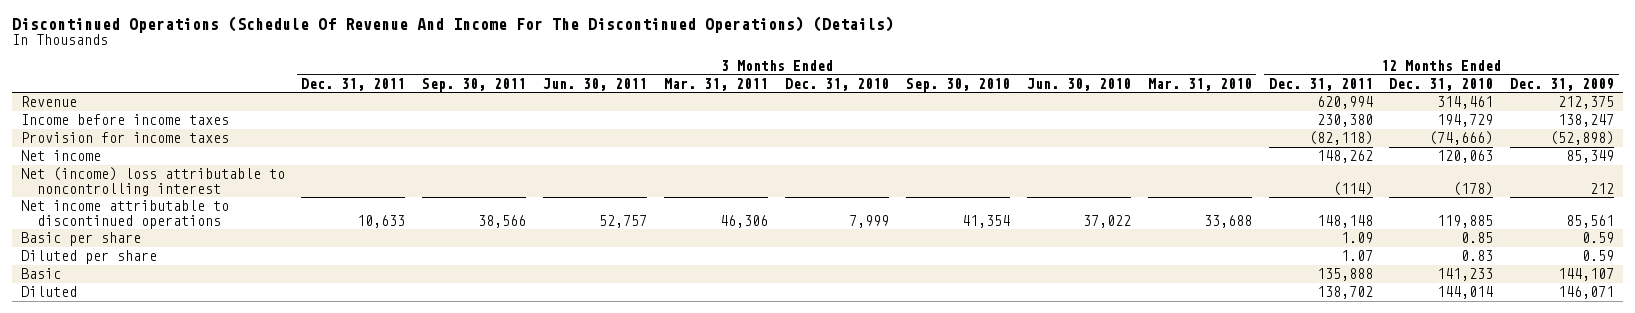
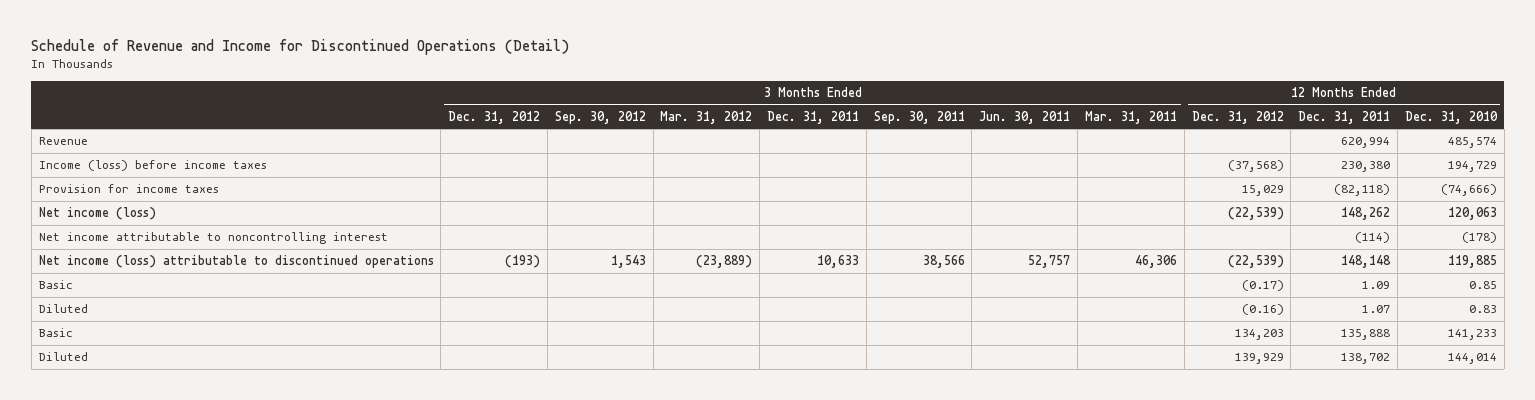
- Discontinued Operations (Schedule Of Revenue And Income For The Discontinued Operations) (Details)
+ Schedule of Revenue and Income for Discontinued Operations (Detail)
- | 3 Months Ended Dec. 31, 2011 | 3 Months Ended Sep. 30, 2011 | 3 Months Ended Jun. 30, 2011 | 3 Months Ended Mar. 31, 2011 | 3 Months Ended Dec. 31, 2010 | 3 Months Ended Sep. 30, 2010 | 3 Months Ended Jun. 30, 2010 | 3 Months Ended Mar. 31, 2010 | 12 Months Ended Dec. 31, 2011 | 12 Months Ended Dec. 31, 2010 | 12 Months Ended Dec. 31, 2009
+ | 3 Months Ended Dec. 31, 2012 | 3 Months Ended Sep. 30, 2012 | 3 Months Ended Mar. 31, 2012 | 3 Months Ended Dec. 31, 2011 | 3 Months Ended Sep. 30, 2011 | 3 Months Ended Jun. 30, 2011 | 3 Months Ended Mar. 31, 2011 | 12 Months Ended Dec. 31, 2012 | 12 Months Ended Dec. 31, 2011 | 12 Months Ended Dec. 31, 2010
- Revenue | | | | | | | | | 620,994 | 314,461 | 212,375
- Income before income taxes | | | | | | | | | 230,380 | 194,729 | 138,247
+ Revenue | | | | | | | | | 620,994 | 485,574
+ Income (loss) before income taxes | | | | | | | | (37,568) | 230,380 | 194,729
- Net income | | | | | | | | | 148,262 | 120,063 | 85,349
- Net (income) loss attributable to noncontrolling interest | | | | | | | | | (114) | (178) | 212
- Net income attributable to discontinued operations | 10,633 | 38,566 | 52,757 | 46,306 | 7,999 | 41,354 | 37,022 | 33,688 | 148,148 | 119,885 | 85,561
- Basic per share | | | | | | | | | 1.09 | 0.85 | 0.59
- Diluted per share | | | | | | | | | 1.07 | 0.83 | 0.59
+ Net income (loss) | | | | | | | | (22,539) | 148,262 | 120,063
+ Net income attributable to noncontrolling interest | | | | | | | | | (114) | (178)
+ Net income (loss) attributable to discontinued operations | (193) | 1,543 | (23,889) | 10,633 | 38,566 | 52,757 | 46,306 | (22,539) | 148,148 | 119,885
+ Basic | | | | | | | | (0.17) | 1.09 | 0.85
+ Diluted | | | | | | | | (0.16) | 1.07 | 0.83

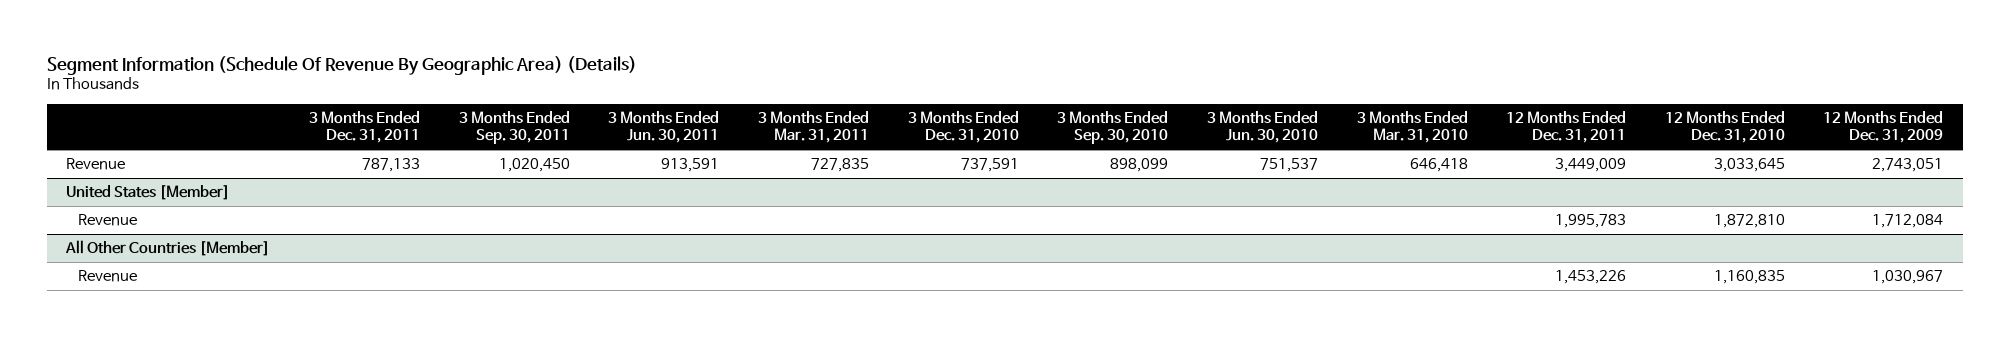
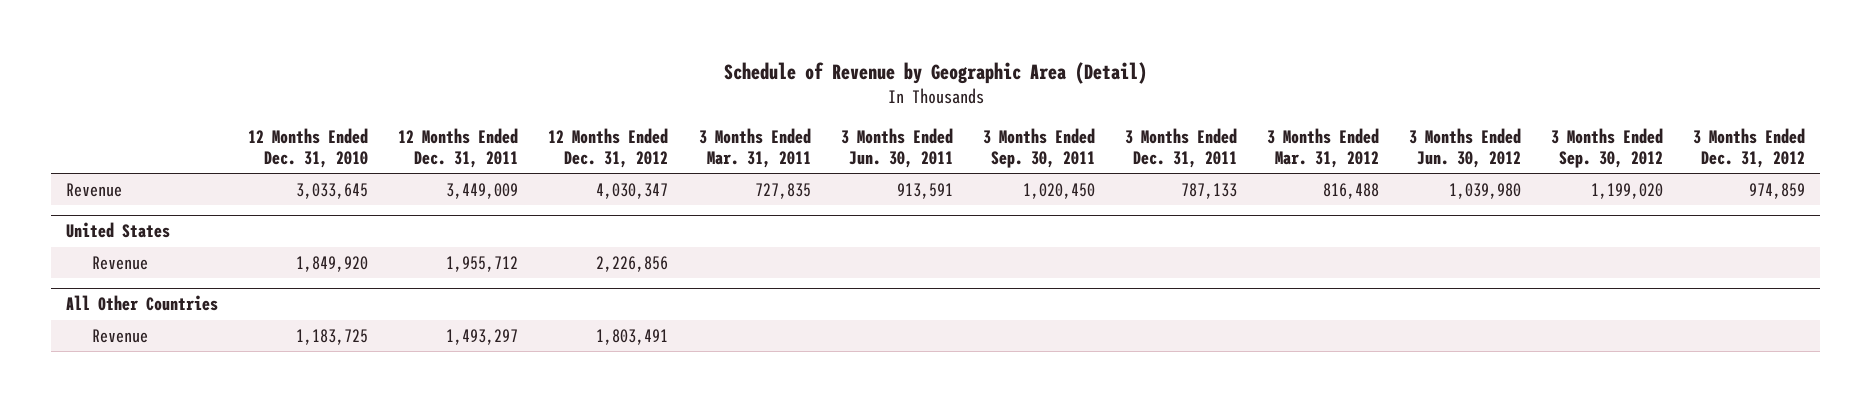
- Segment Information (Schedule Of Revenue By Geographic Area) (Details)
+ Schedule of Revenue by Geographic Area (Detail)
- | 3 Months Ended Dec. 31, 2011 | 3 Months Ended Sep. 30, 2011 | 3 Months Ended Jun. 30, 2011 | 3 Months Ended Mar. 31, 2011 | 3 Months Ended Dec. 31, 2010 | 3 Months Ended Sep. 30, 2010 | 3 Months Ended Jun. 30, 2010 | 3 Months Ended Mar. 31, 2010 | 12 Months Ended Dec. 31, 2011 | 12 Months Ended Dec. 31, 2010 | 12 Months Ended Dec. 31, 2009
+ | 12 Months Ended Dec. 31, 2010 | 12 Months Ended Dec. 31, 2011 | 12 Months Ended Dec. 31, 2012 | 3 Months Ended Mar. 31, 2011 | 3 Months Ended Jun. 30, 2011 | 3 Months Ended Sep. 30, 2011 | 3 Months Ended Dec. 31, 2011 | 3 Months Ended Mar. 31, 2012 | 3 Months Ended Jun. 30, 2012 | 3 Months Ended Sep. 30, 2012 | 3 Months Ended Dec. 31, 2012
- United States [Member]
- Revenue | | | | | | | | | 1,995,783 | 1,872,810 | 1,712,084
- All Other Countries [Member]
- Revenue | | | | | | | | | 1,453,226 | 1,160,835 | 1,030,967
+ United States
+ Revenue | 1,849,920 | 1,955,712 | 2,226,856 | | | | | | | |
+ All Other Countries
+ Revenue | 1,183,725 | 1,493,297 | 1,803,491 | | | | | | | |

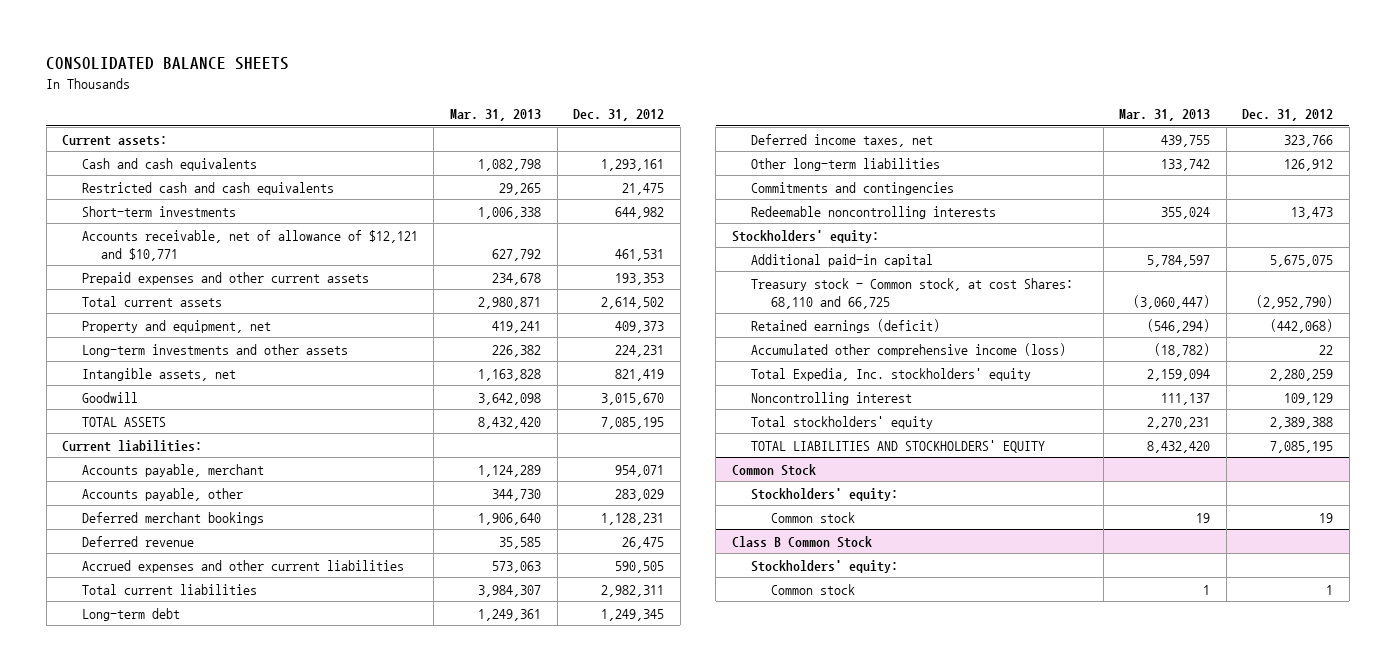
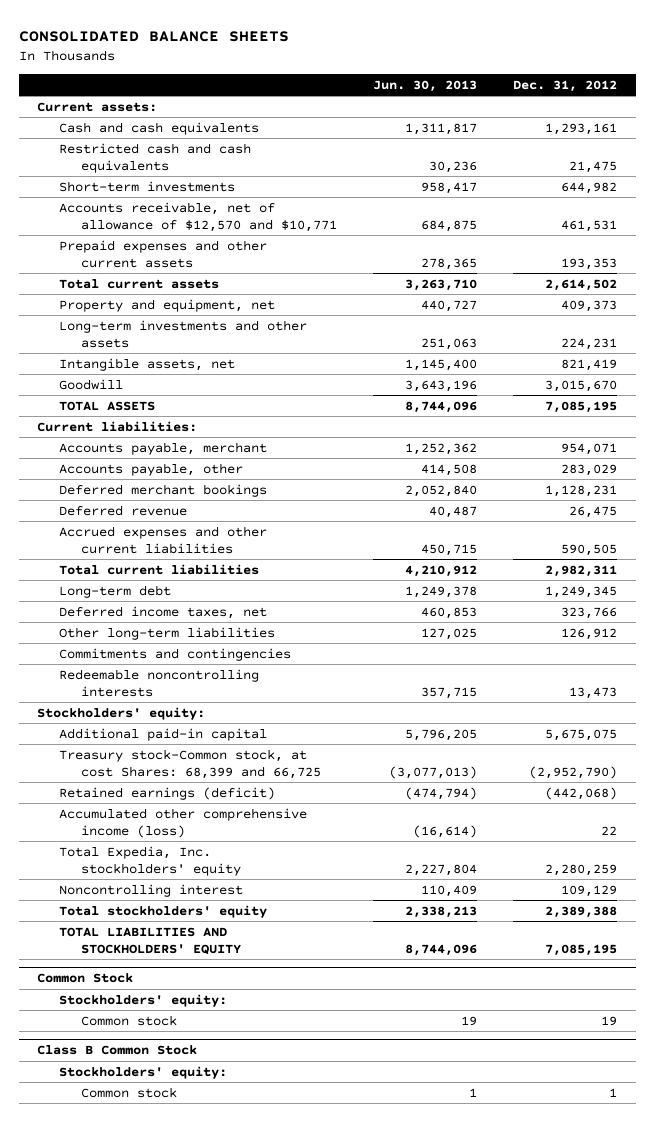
- | Mar. 31, 2013 | Dec. 31, 2012
+ | Jun. 30, 2013 | Dec. 31, 2012
- Accounts receivable, net of allowance of $12,121 and $10,771 | 627,792 | 461,531
+ Accounts receivable, net of allowance of $12,570 and $10,771 | 684,875 | 461,531
- Treasury stock - Common stock, at cost Shares: 68,110 and 66,725 | (3,060,447) | (2,952,790)
+ Treasury stock-Common stock, at cost Shares: 68,399 and 66,725 | (3,077,013) | (2,952,790)

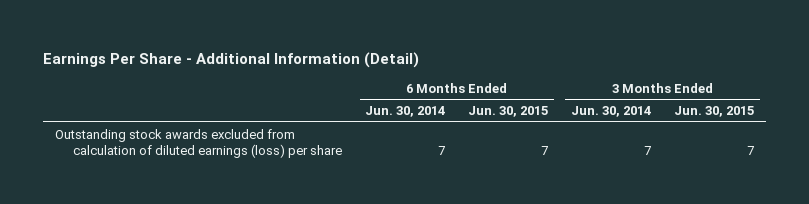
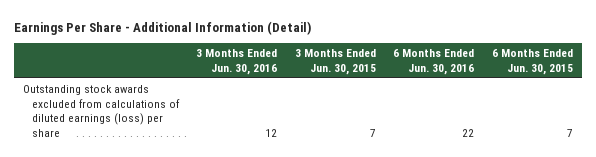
- | 6 Months Ended Jun. 30, 2014 | 6 Months Ended Jun. 30, 2015 | 3 Months Ended Jun. 30, 2014 | 3 Months Ended Jun. 30, 2015
+ | 3 Months Ended Jun. 30, 2016 | 3 Months Ended Jun. 30, 2015 | 6 Months Ended Jun. 30, 2016 | 6 Months Ended Jun. 30, 2015
- Outstanding stock awards excluded from calculation of diluted earnings (loss) per share | 7 | 7 | 7 | 7
+ Outstanding stock awards excluded from calculations of diluted earnings (loss) per share | 12 | 7 | 22 | 7

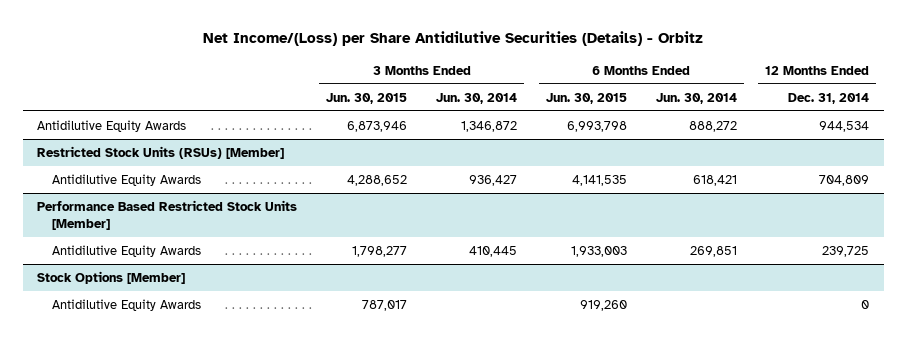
- Earnings Per Share - Additional Information (Detail)
+ Net Income/(Loss) per Share Antidilutive Securities (Details) - Orbitz
- | 3 Months Ended Jun. 30, 2016 | 3 Months Ended Jun. 30, 2015 | 6 Months Ended Jun. 30, 2016 | 6 Months Ended Jun. 30, 2015
+ | 3 Months Ended Jun. 30, 2015 | 3 Months Ended Jun. 30, 2014 | 6 Months Ended Jun. 30, 2015 | 6 Months Ended Jun. 30, 2014 | 12 Months Ended Dec. 31, 2014
- Outstanding stock awards excluded from calculations of diluted earnings (loss) per share | 12 | 7 | 22 | 7
+ Antidilutive Equity Awards | 6,873,946 | 1,346,872 | 6,993,798 | 888,272 | 944,534
+ Restricted Stock Units (RSUs) [Member]
+ Antidilutive Equity Awards | 4,288,652 | 936,427 | 4,141,535 | 618,421 | 704,809
+ Performance Based Restricted Stock Units [Member]
+ Antidilutive Equity Awards | 1,798,277 | 410,445 | 1,933,003 | 269,851 | 239,725
+ Stock Options [Member]
+ Antidilutive Equity Awards | 787,017 | | 919,260 | | 0

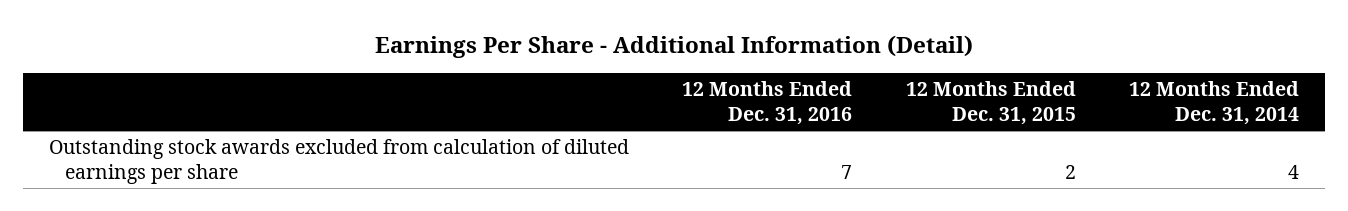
- Net Income/(Loss) per Share Antidilutive Securities (Details) - Orbitz
+ Earnings Per Share - Additional Information (Detail)
- | 3 Months Ended Jun. 30, 2015 | 3 Months Ended Jun. 30, 2014 | 6 Months Ended Jun. 30, 2015 | 6 Months Ended Jun. 30, 2014 | 12 Months Ended Dec. 31, 2014
+ | 12 Months Ended Dec. 31, 2016 | 12 Months Ended Dec. 31, 2015 | 12 Months Ended Dec. 31, 2014
- Antidilutive Equity Awards | 6,873,946 | 1,346,872 | 6,993,798 | 888,272 | 944,534
- Restricted Stock Units (RSUs) [Member]
- Antidilutive Equity Awards | 4,288,652 | 936,427 | 4,141,535 | 618,421 | 704,809
- Performance Based Restricted Stock Units [Member]
- Antidilutive Equity Awards | 1,798,277 | 410,445 | 1,933,003 | 269,851 | 239,725
- Stock Options [Member]
- Antidilutive Equity Awards | 787,017 | | 919,260 | | 0
+ Outstanding stock awards excluded from calculation of diluted earnings per share | 7 | 2 | 4

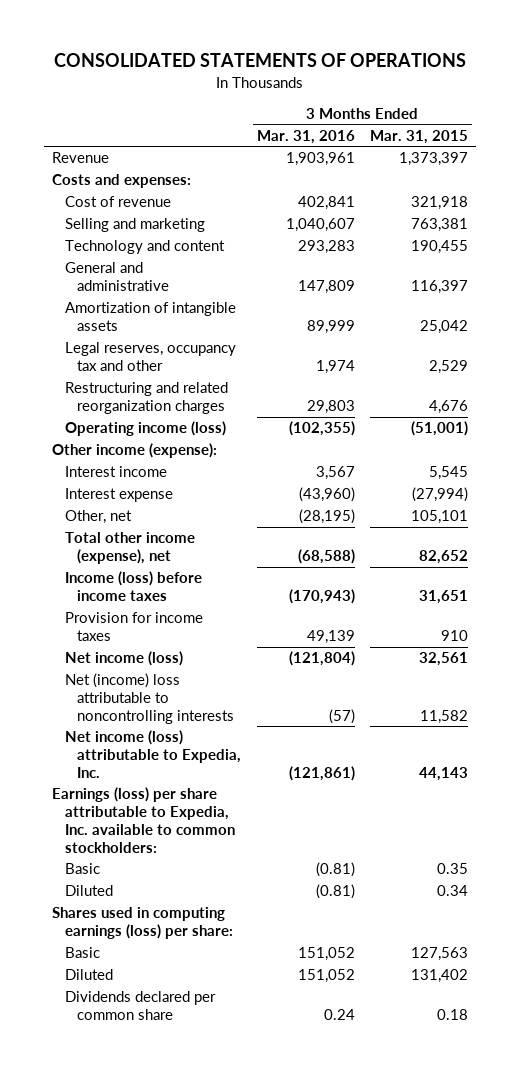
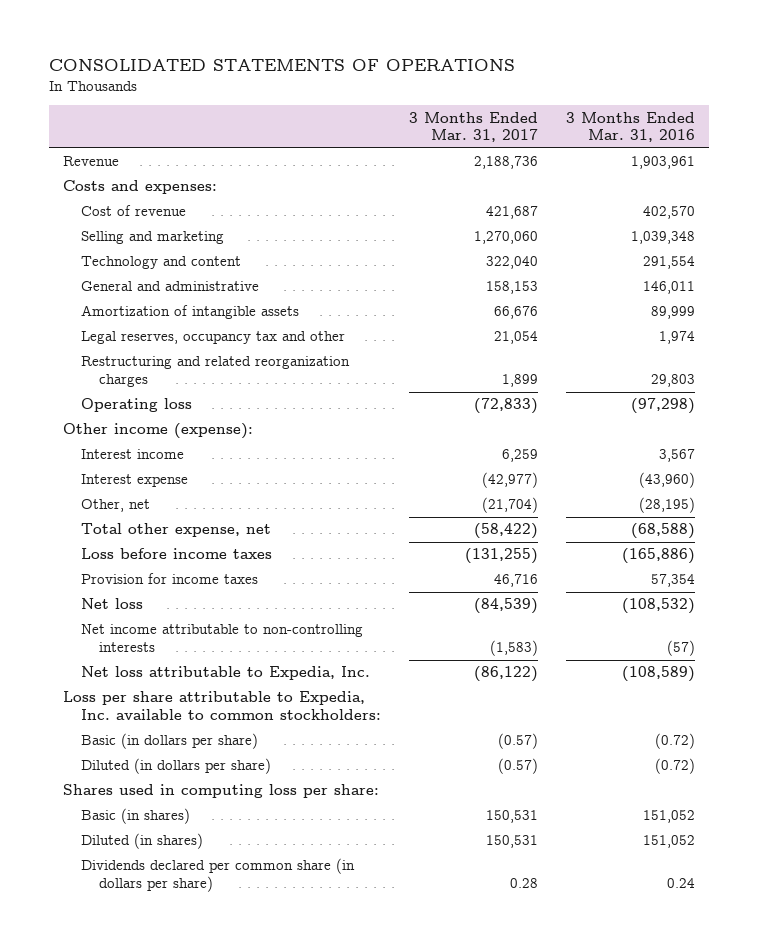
- | 3 Months Ended Mar. 31, 2016 | 3 Months Ended Mar. 31, 2015
+ | 3 Months Ended Mar. 31, 2017 | 3 Months Ended Mar. 31, 2016
- Cost of revenue | 402,841 | 321,918
- Selling and marketing | 1,040,607 | 763,381
- Technology and content | 293,283 | 190,455
- General and administrative | 147,809 | 116,397
+ Cost of revenue | 421,687 | 402,570
+ Selling and marketing | 1,270,060 | 1,039,348
+ Technology and content | 322,040 | 291,554
+ General and administrative | 158,153 | 146,011
- Operating income (loss) | (102,355) | (51,001)
+ Operating loss | (72,833) | (97,298)
- Total other income (expense), net | (68,588) | 82,652
- Income (loss) before income taxes | (170,943) | 31,651
- Provision for income taxes | 49,139 | 910
- Net income (loss) | (121,804) | 32,561
- Net (income) loss attributable to noncontrolling interests | (57) | 11,582
- Net income (loss) attributable to Expedia, Inc. | (121,861) | 44,143
- Earnings (loss) per share attributable to Expedia, Inc. available to common stockholders:
- Basic | (0.81) | 0.35
- Diluted | (0.81) | 0.34
- Shares used in computing earnings (loss) per share:
- Basic | 151,052 | 127,563
- Diluted | 151,052 | 131,402
- Dividends declared per common share | 0.24 | 0.18
+ Total other expense, net | (58,422) | (68,588)
+ Loss before income taxes | (131,255) | (165,886)
+ Provision for income taxes | 46,716 | 57,354
+ Net loss | (84,539) | (108,532)
+ Net income attributable to non-controlling interests | (1,583) | (57)
+ Net loss attributable to Expedia, Inc. | (86,122) | (108,589)
+ Loss per share attributable to Expedia, Inc. available to common stockholders:
+ Basic (in dollars per share) | (0.57) | (0.72)
+ Diluted (in dollars per share) | (0.57) | (0.72)
+ Shares used in computing loss per share:
+ Basic (in shares) | 150,531 | 151,052
+ Diluted (in shares) | 150,531 | 151,052
+ Dividends declared per common share (in dollars per share) | 0.28 | 0.24

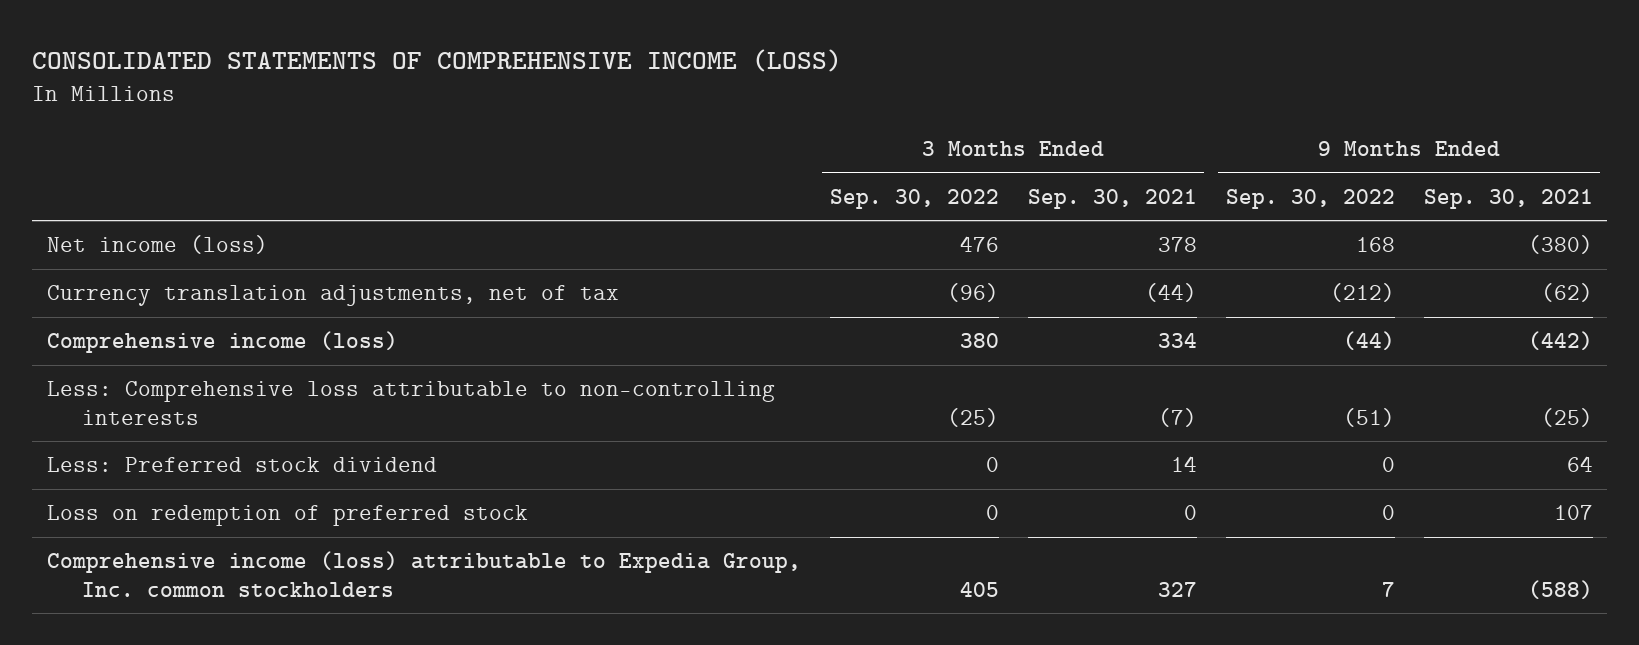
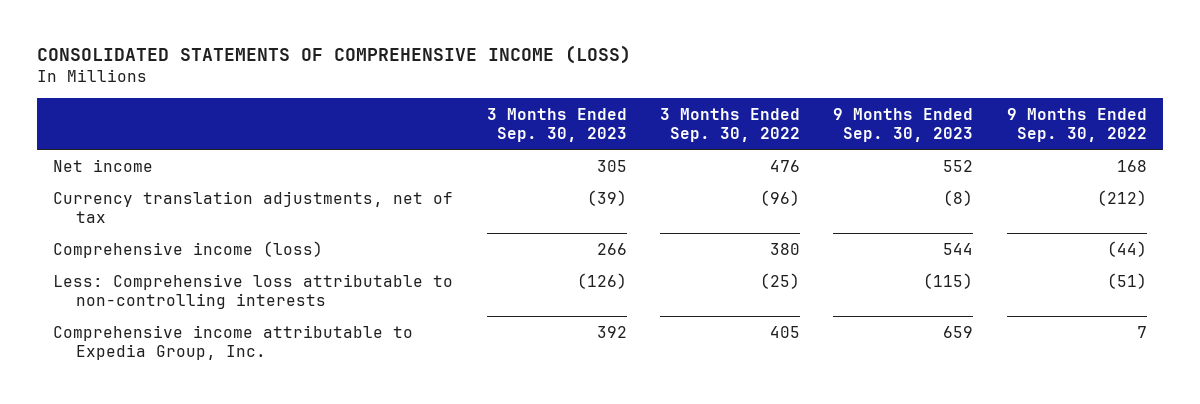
- | 3 Months Ended Sep. 30, 2022 | 3 Months Ended Sep. 30, 2021 | 9 Months Ended Sep. 30, 2022 | 9 Months Ended Sep. 30, 2021
+ | 3 Months Ended Sep. 30, 2023 | 3 Months Ended Sep. 30, 2022 | 9 Months Ended Sep. 30, 2023 | 9 Months Ended Sep. 30, 2022
- Net income (loss) | 476 | 378 | 168 | (380)
+ Net income | 305 | 476 | 552 | 168
- Less: Preferred stock dividend | 0 | 14 | 0 | 64
- Loss on redemption of preferred stock | 0 | 0 | 0 | 107
- Comprehensive income (loss) attributable to Expedia Group, Inc. common stockholders | 405 | 327 | 7 | (588)
+ Comprehensive income attributable to Expedia Group, Inc. | 392 | 405 | 659 | 7

